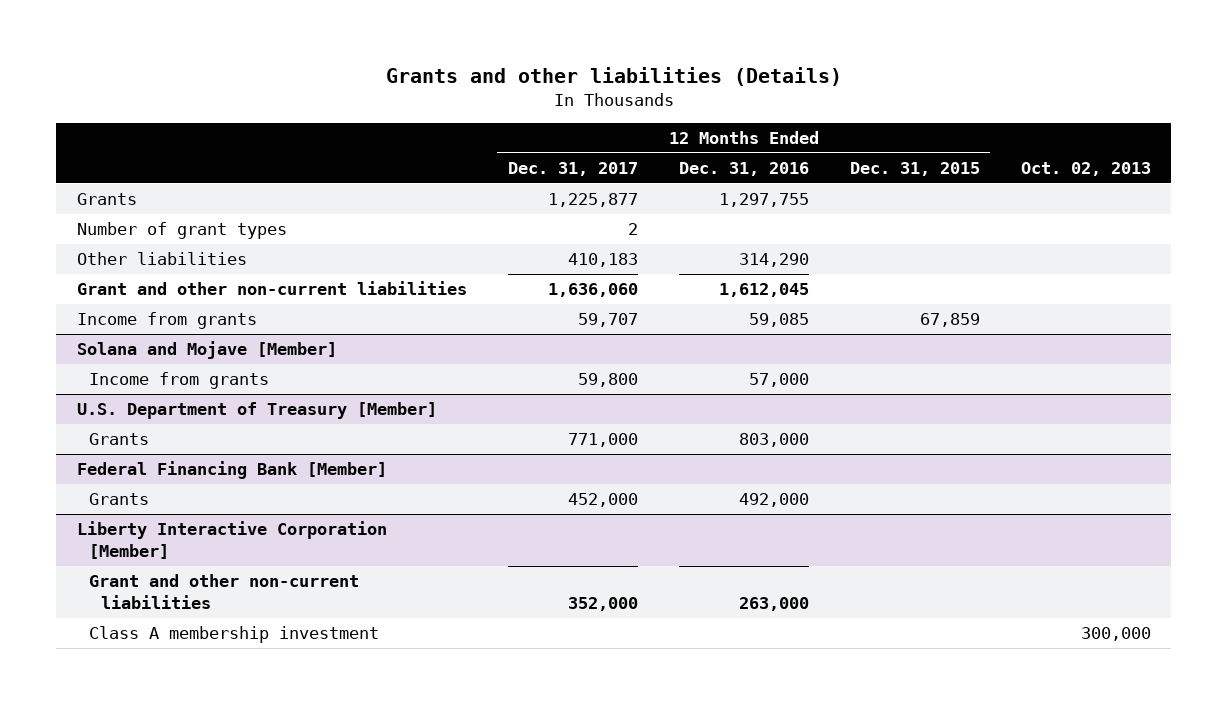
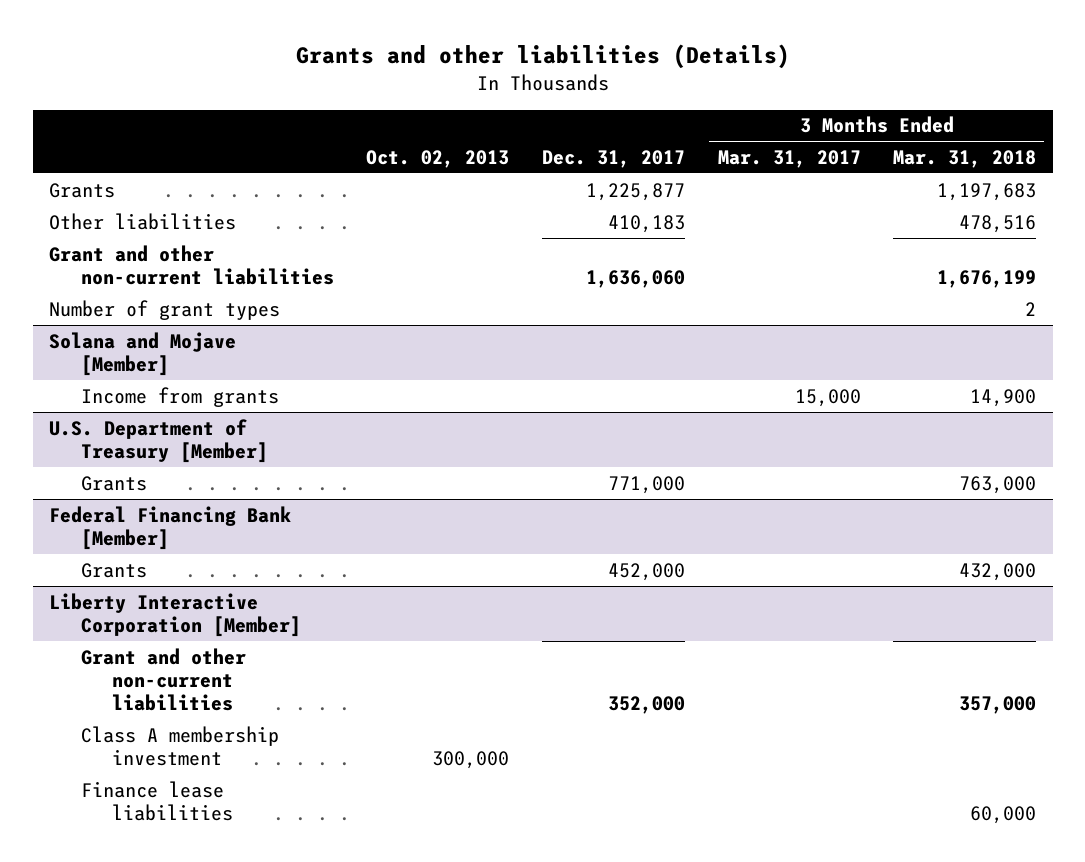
- | 12 Months Ended Dec. 31, 2017 | 12 Months Ended Dec. 31, 2016 | 12 Months Ended Dec. 31, 2015 | Oct. 02, 2013
+ | Oct. 02, 2013 | Dec. 31, 2017 | 3 Months Ended Mar. 31, 2017 | 3 Months Ended Mar. 31, 2018
- Income from grants | 59,707 | 59,085 | 67,859 |
moved down: Number of grant types | | | | 2
@ Liberty Interactive Corporation [Member]
+ Finance lease liabilities | | | | 60,000

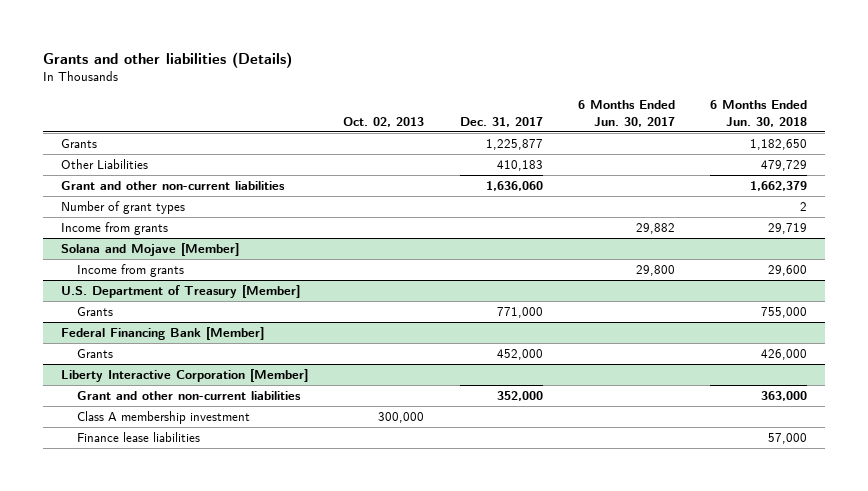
- | Oct. 02, 2013 | Dec. 31, 2017 | 3 Months Ended Mar. 31, 2017 | 3 Months Ended Mar. 31, 2018
+ | Oct. 02, 2013 | Dec. 31, 2017 | 6 Months Ended Jun. 30, 2017 | 6 Months Ended Jun. 30, 2018
- Other liabilities | | 410,183 | | 478,516
+ Other Liabilities | | 410,183 | | 479,729
+ Income from grants | | | 29,882 | 29,719

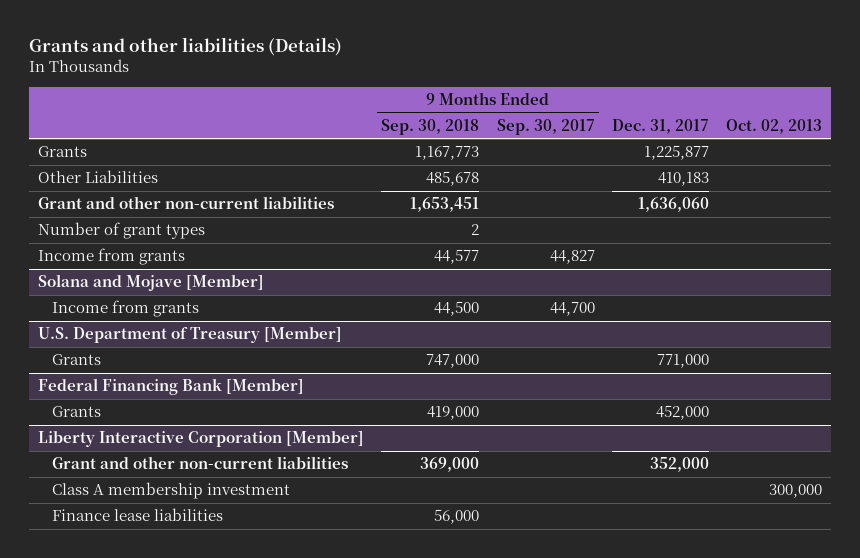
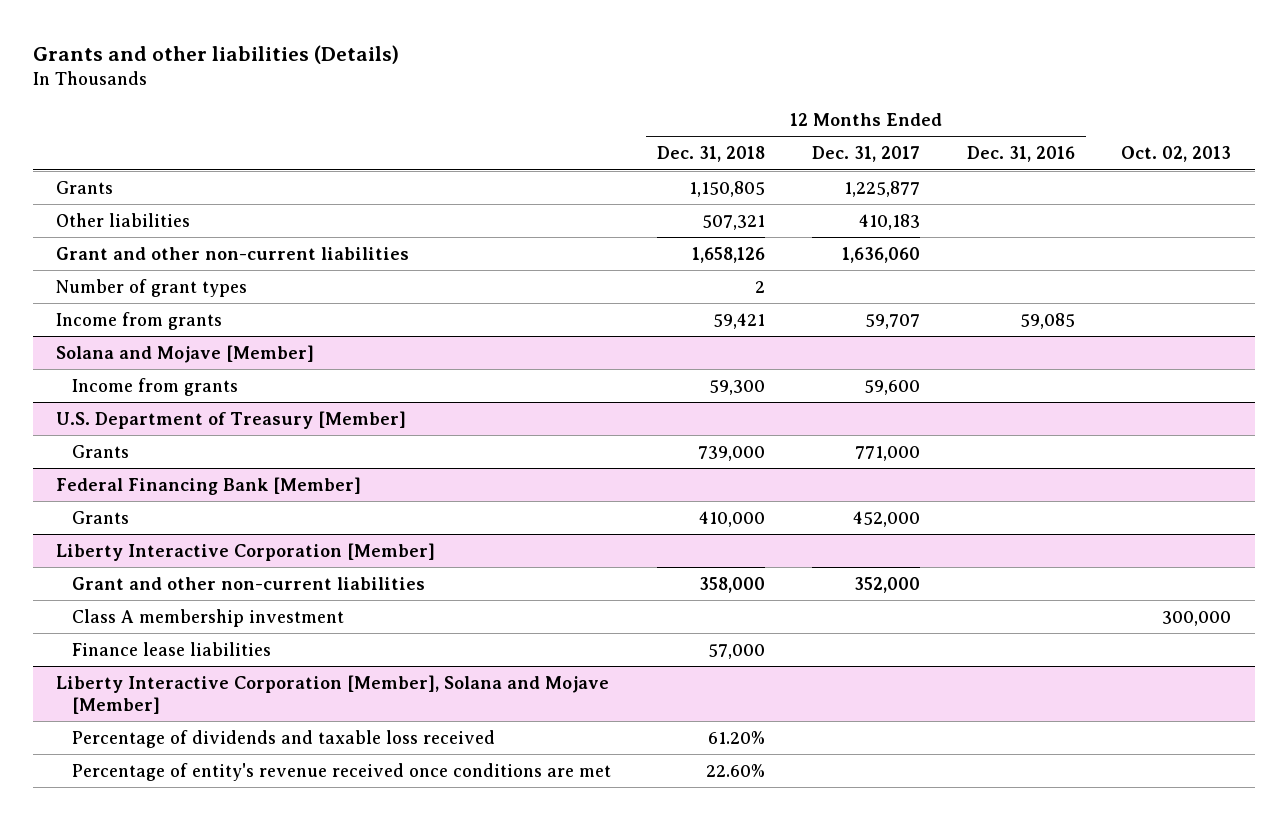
- | 9 Months Ended Sep. 30, 2018 | 9 Months Ended Sep. 30, 2017 | Dec. 31, 2017 | Oct. 02, 2013
+ | 12 Months Ended Dec. 31, 2018 | 12 Months Ended Dec. 31, 2017 | 12 Months Ended Dec. 31, 2016 | Oct. 02, 2013
- Other Liabilities | 485,678 | | 410,183 |
+ Other liabilities | 507,321 | 410,183 | |
+ Liberty Interactive Corporation [Member], Solana and Mojave [Member]
+ Percentage of dividends and taxable loss received | 61.20% | | |
+ Percentage of entity's revenue received once conditions are met | 22.60% | | |

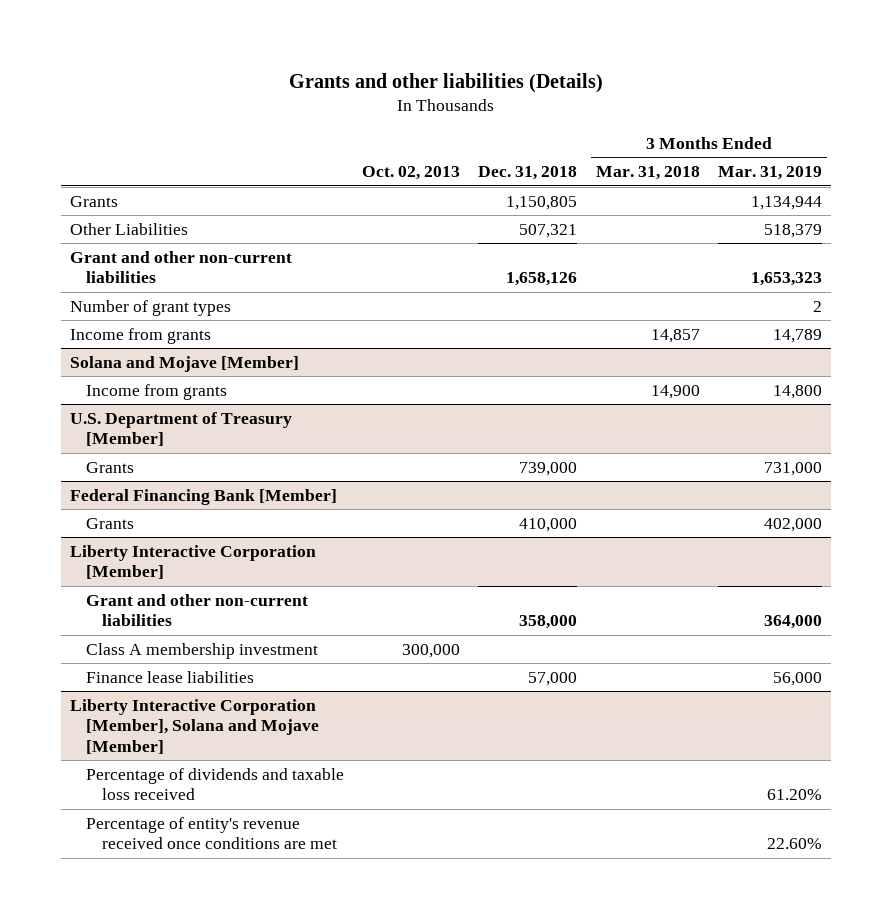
- | 12 Months Ended Dec. 31, 2018 | 12 Months Ended Dec. 31, 2017 | 12 Months Ended Dec. 31, 2016 | Oct. 02, 2013
+ | Oct. 02, 2013 | Dec. 31, 2018 | 3 Months Ended Mar. 31, 2018 | 3 Months Ended Mar. 31, 2019
- Other liabilities | 507,321 | 410,183 | |
+ Other Liabilities | | 507,321 | | 518,379

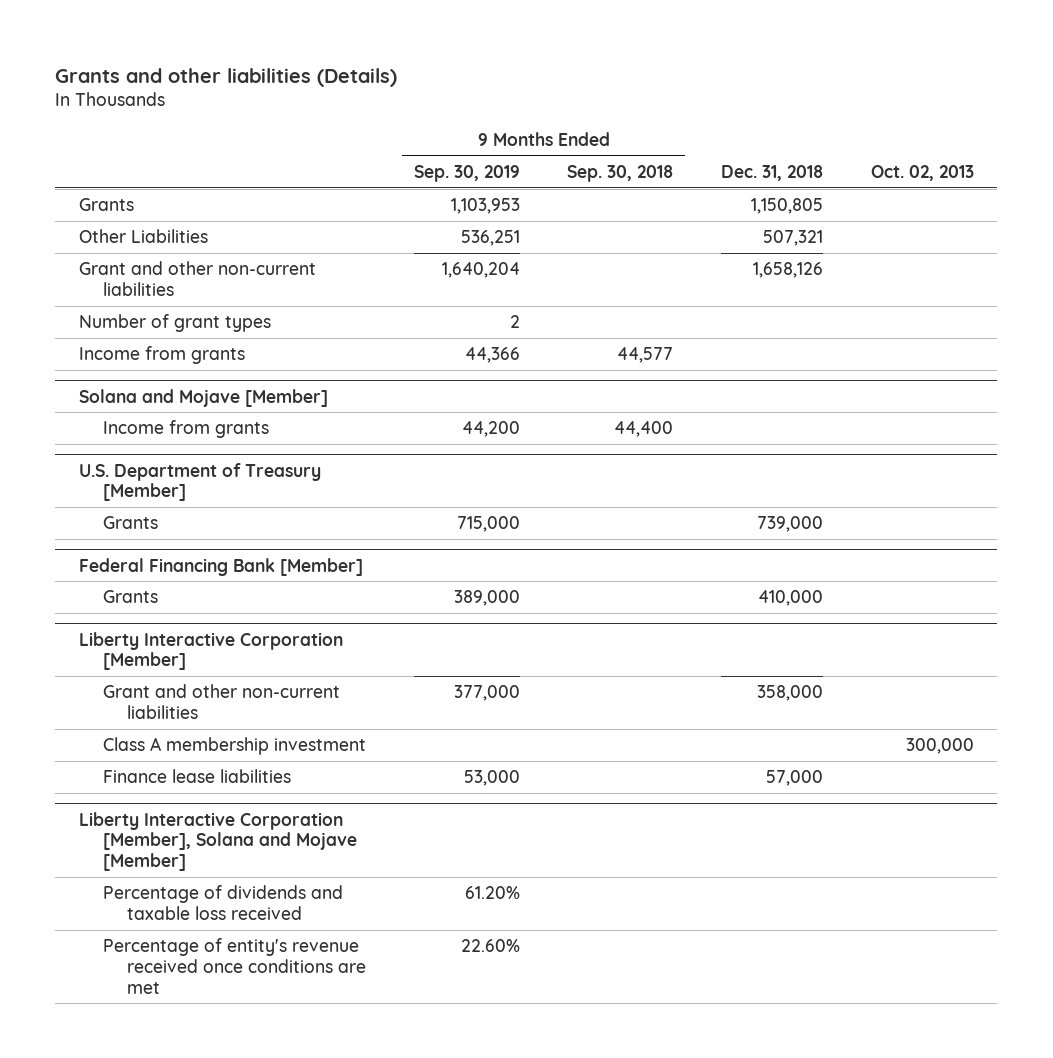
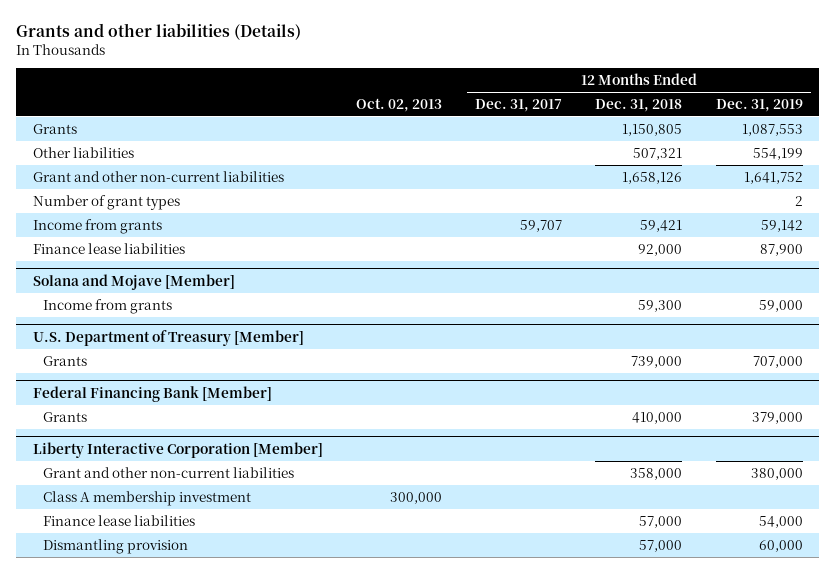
- | 9 Months Ended Sep. 30, 2019 | 9 Months Ended Sep. 30, 2018 | Dec. 31, 2018 | Oct. 02, 2013
+ | Oct. 02, 2013 | 12 Months Ended Dec. 31, 2017 | 12 Months Ended Dec. 31, 2018 | 12 Months Ended Dec. 31, 2019
- Other Liabilities | 536,251 | | 507,321 |
+ Other liabilities | | | 507,321 | 554,199
+ Finance lease liabilities | | | 92,000 | 87,900
- Liberty Interactive Corporation [Member], Solana and Mojave [Member]
- Percentage of dividends and taxable loss received | 61.20% | | |
- Percentage of entity's revenue received once conditions are met | 22.60% | | |
@ Liberty Interactive Corporation [Member]
+ Dismantling provision | | | 57,000 | 60,000

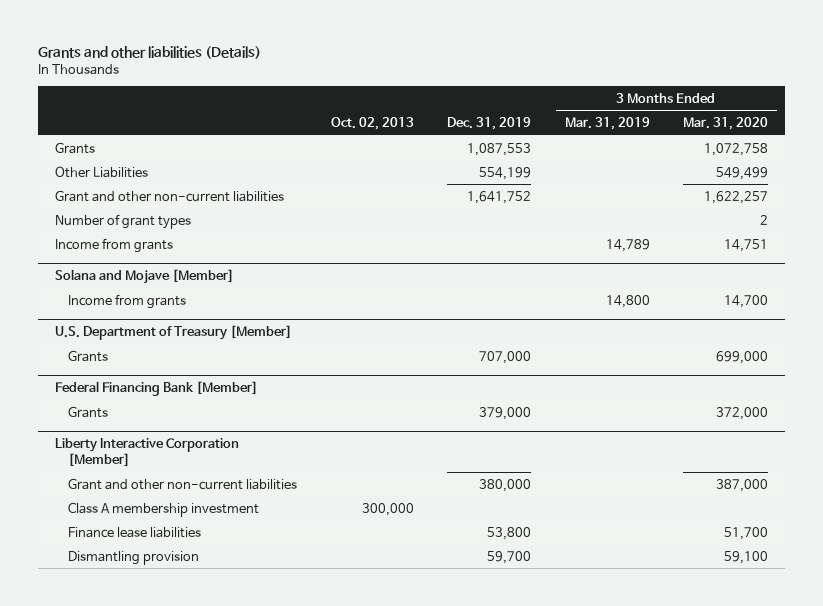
- | Oct. 02, 2013 | 12 Months Ended Dec. 31, 2017 | 12 Months Ended Dec. 31, 2018 | 12 Months Ended Dec. 31, 2019
+ | Oct. 02, 2013 | Dec. 31, 2019 | 3 Months Ended Mar. 31, 2019 | 3 Months Ended Mar. 31, 2020
- Other liabilities | | | 507,321 | 554,199
+ Other Liabilities | | 554,199 | | 549,499
- Finance lease liabilities | | | 92,000 | 87,900

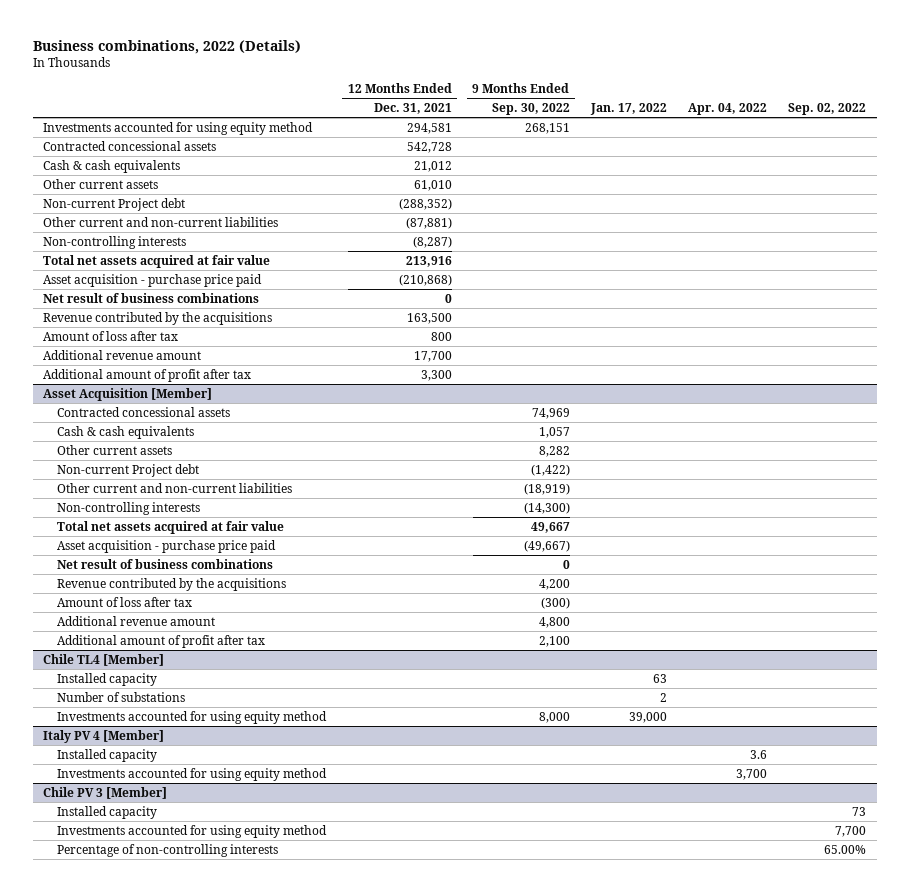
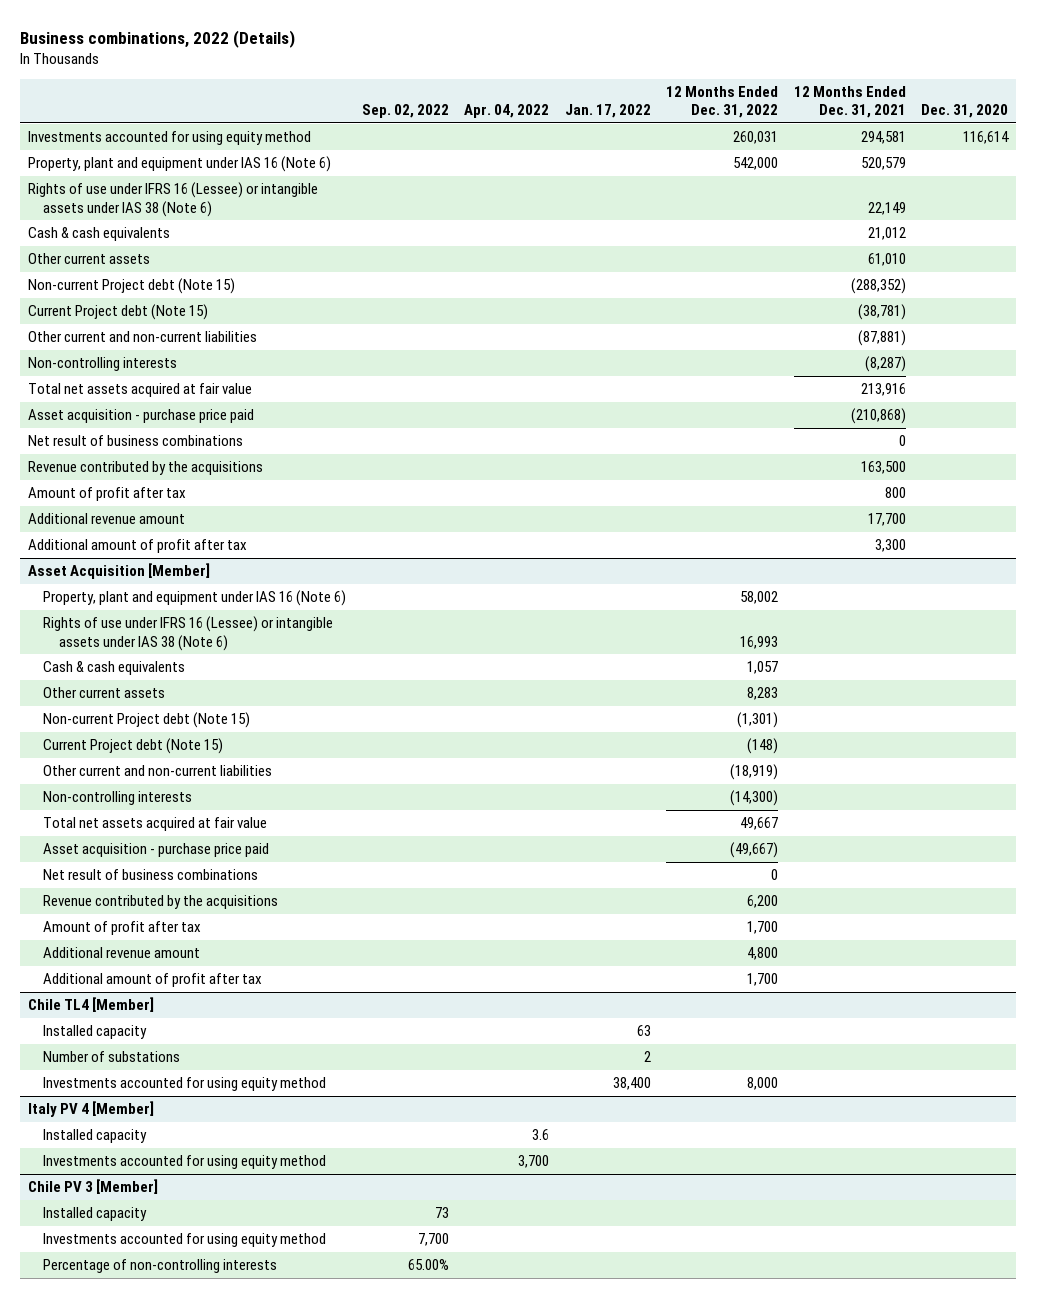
- | 12 Months Ended Dec. 31, 2021 | 9 Months Ended Sep. 30, 2022 | Jan. 17, 2022 | Apr. 04, 2022 | Sep. 02, 2022
+ | Sep. 02, 2022 | Apr. 04, 2022 | Jan. 17, 2022 | 12 Months Ended Dec. 31, 2022 | 12 Months Ended Dec. 31, 2021 | Dec. 31, 2020
- Contracted concessional assets | 542,728 | | | |
+ Property, plant and equipment under IAS 16 (Note 6) | | | | 542,000 | 520,579 |
+ Rights of use under IFRS 16 (Lessee) or intangible assets under IAS 38 (Note 6) | | | | | 22,149 |
- Non-current Project debt | (288,352) | | | |
+ Non-current Project debt (Note 15) | | | | | (288,352) |
+ Current Project debt (Note 15) | | | | | (38,781) |
- Amount of loss after tax | 800 | | | |
+ Amount of profit after tax | | | | | 800 |
@ Asset Acquisition [Member]
- Contracted concessional assets | | 74,969 | | |
+ Property, plant and equipment under IAS 16 (Note 6) | | | | 58,002 | |
+ Rights of use under IFRS 16 (Lessee) or intangible assets under IAS 38 (Note 6) | | | | 16,993 | |
- Non-current Project debt | | (1,422) | | |
+ Non-current Project debt (Note 15) | | | | (1,301) | |
+ Current Project debt (Note 15) | | | | (148) | |
- Amount of loss after tax | | (300) | | |
+ Amount of profit after tax | | | | 1,700 | |
@ Chile TL4 [Member]
- Investments accounted for using equity method | | 8,000 | 39,000 | |
+ Investments accounted for using equity method | | | 38,400 | 8,000 | |

